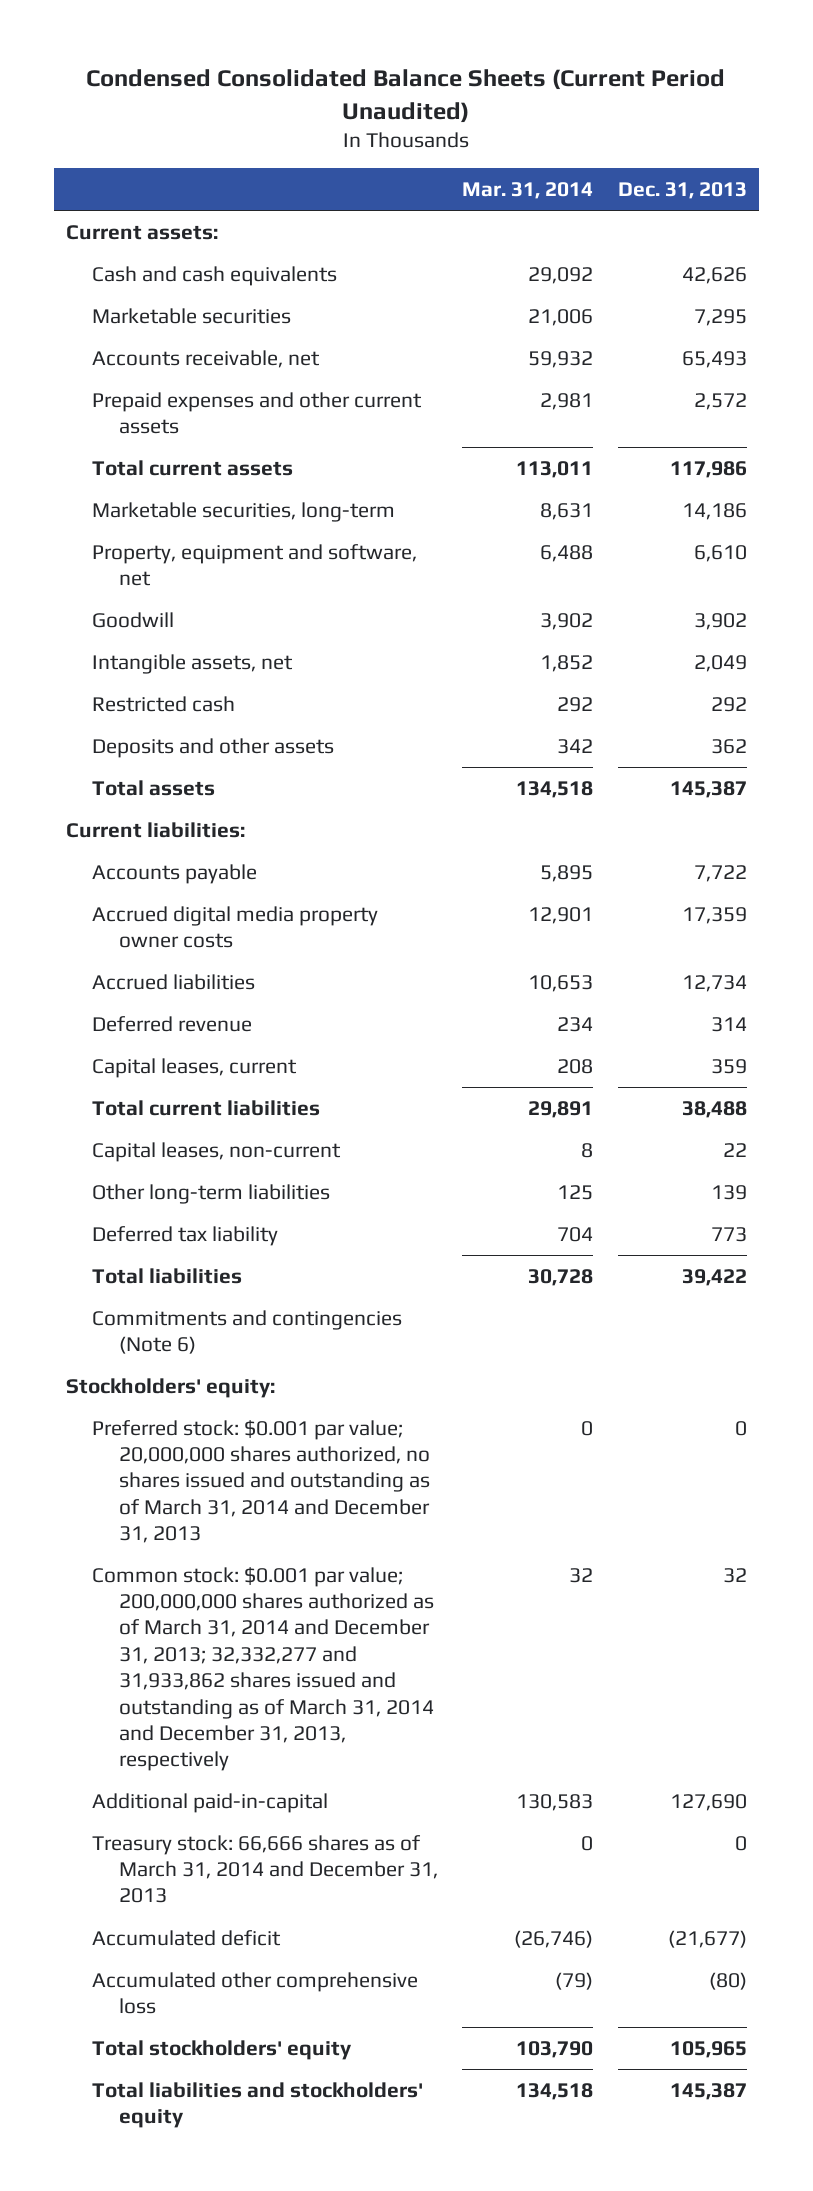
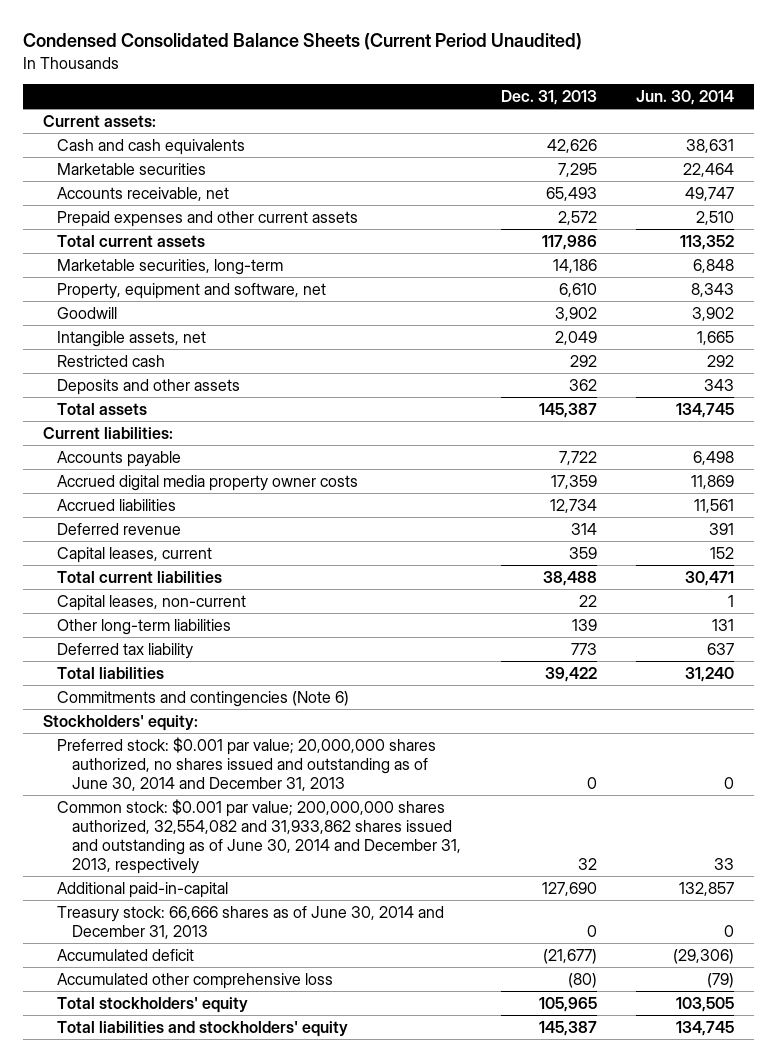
- | Mar. 31, 2014 | Dec. 31, 2013
+ | Dec. 31, 2013 | Jun. 30, 2014
- Preferred stock: $0.001 par value; 20,000,000 shares authorized, no shares issued and outstanding as of March 31, 2014 and December 31, 2013 | 0 | 0
- Common stock: $0.001 par value; 200,000,000 shares authorized as of March 31, 2014 and December 31, 2013; 32,332,277 and 31,933,862 shares issued and outstanding as of March 31, 2014 and December 31, 2013, respectively | 32 | 32
+ Preferred stock: $0.001 par value; 20,000,000 shares authorized, no shares issued and outstanding as of June 30, 2014 and December 31, 2013 | 0 | 0
+ Common stock: $0.001 par value; 200,000,000 shares authorized, 32,554,082 and 31,933,862 shares issued and outstanding as of June 30, 2014 and December 31, 2013, respectively | 32 | 33
- Treasury stock: 66,666 shares as of March 31, 2014 and December 31, 2013 | 0 | 0
+ Treasury stock: 66,666 shares as of June 30, 2014 and December 31, 2013 | 0 | 0

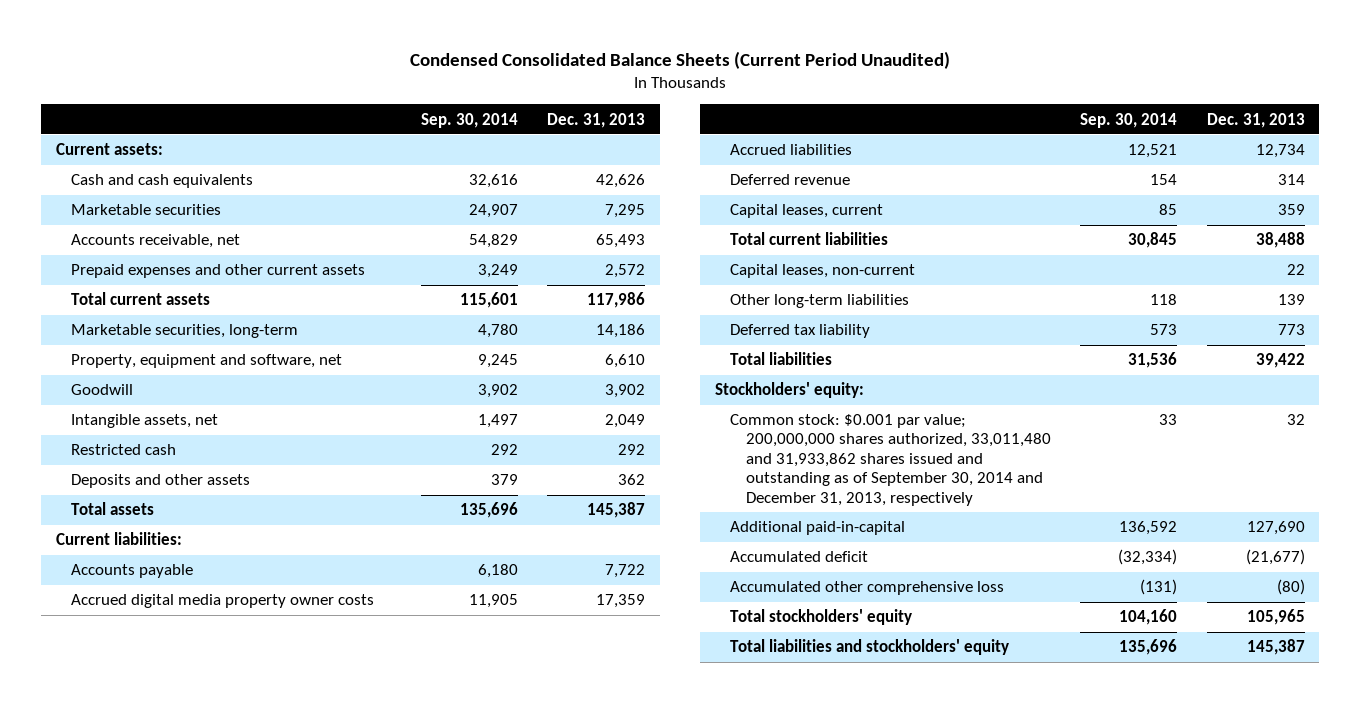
- | Dec. 31, 2013 | Jun. 30, 2014
+ | Sep. 30, 2014 | Dec. 31, 2013
- Commitments and contingencies (Note 6)
- Preferred stock: $0.001 par value; 20,000,000 shares authorized, no shares issued and outstanding as of June 30, 2014 and December 31, 2013 | 0 | 0
- Common stock: $0.001 par value; 200,000,000 shares authorized, 32,554,082 and 31,933,862 shares issued and outstanding as of June 30, 2014 and December 31, 2013, respectively | 32 | 33
+ Common stock: $0.001 par value; 200,000,000 shares authorized, 33,011,480 and 31,933,862 shares issued and outstanding as of September 30, 2014 and December 31, 2013, respectively | 33 | 32
- Treasury stock: 66,666 shares as of June 30, 2014 and December 31, 2013 | 0 | 0

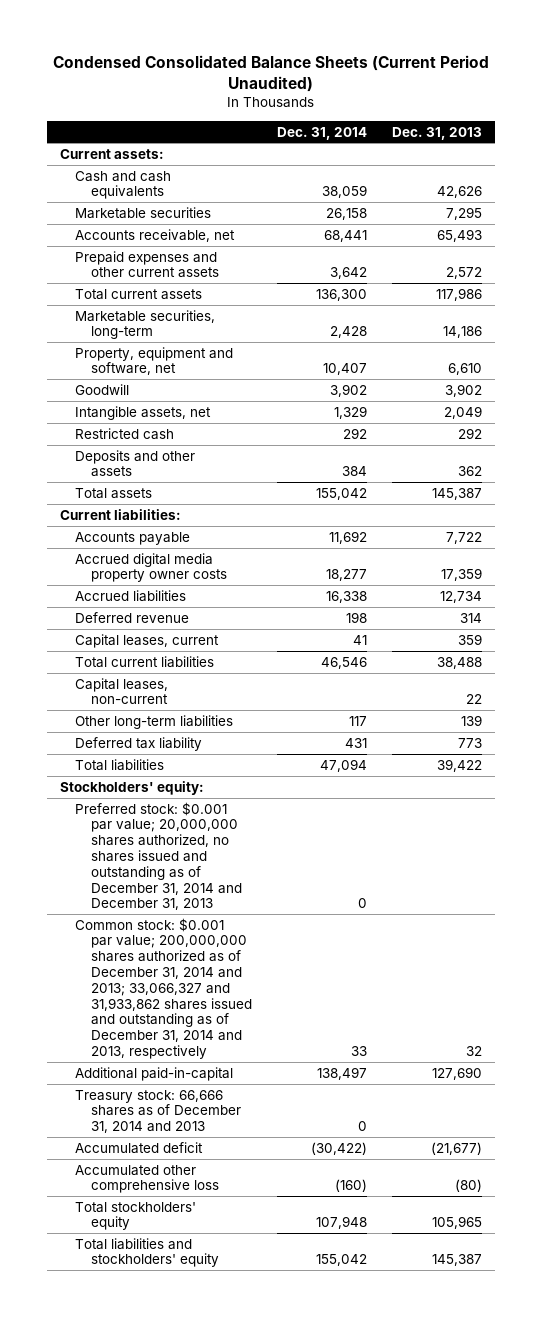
- | Sep. 30, 2014 | Dec. 31, 2013
+ | Dec. 31, 2014 | Dec. 31, 2013
- Common stock: $0.001 par value; 200,000,000 shares authorized, 33,011,480 and 31,933,862 shares issued and outstanding as of September 30, 2014 and December 31, 2013, respectively | 33 | 32
+ Preferred stock: $0.001 par value; 20,000,000 shares authorized, no shares issued and outstanding as of December 31, 2014 and December 31, 2013 | 0 |
+ Common stock: $0.001 par value; 200,000,000 shares authorized as of December 31, 2014 and 2013; 33,066,327 and 31,933,862 shares issued and outstanding as of December 31, 2014 and 2013, respectively | 33 | 32
+ Treasury stock: 66,666 shares as of December 31, 2014 and 2013 | 0 |

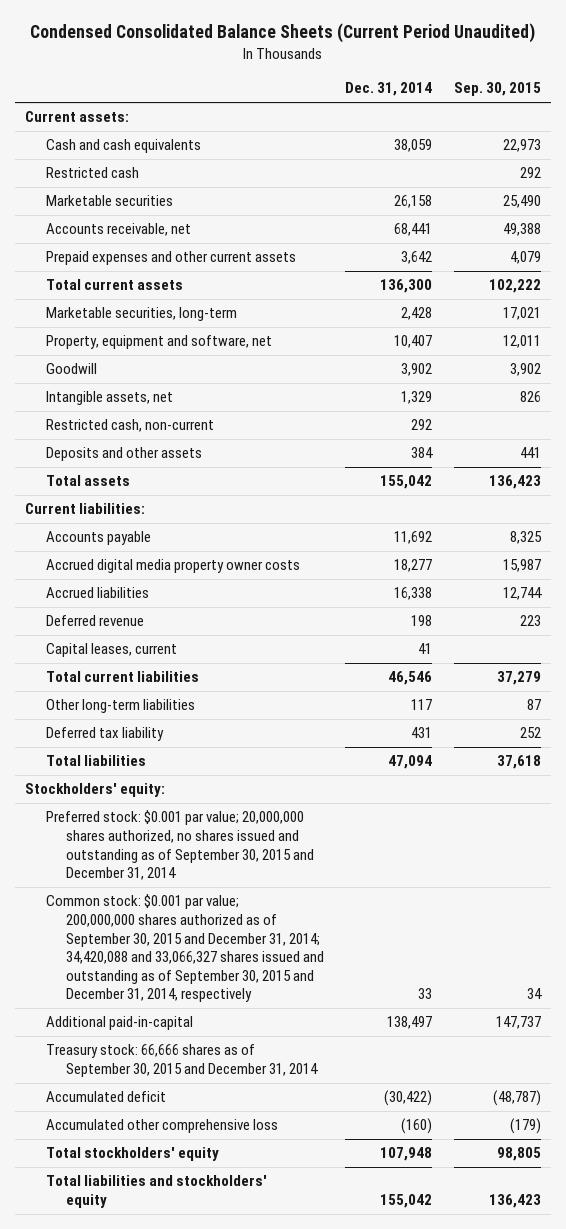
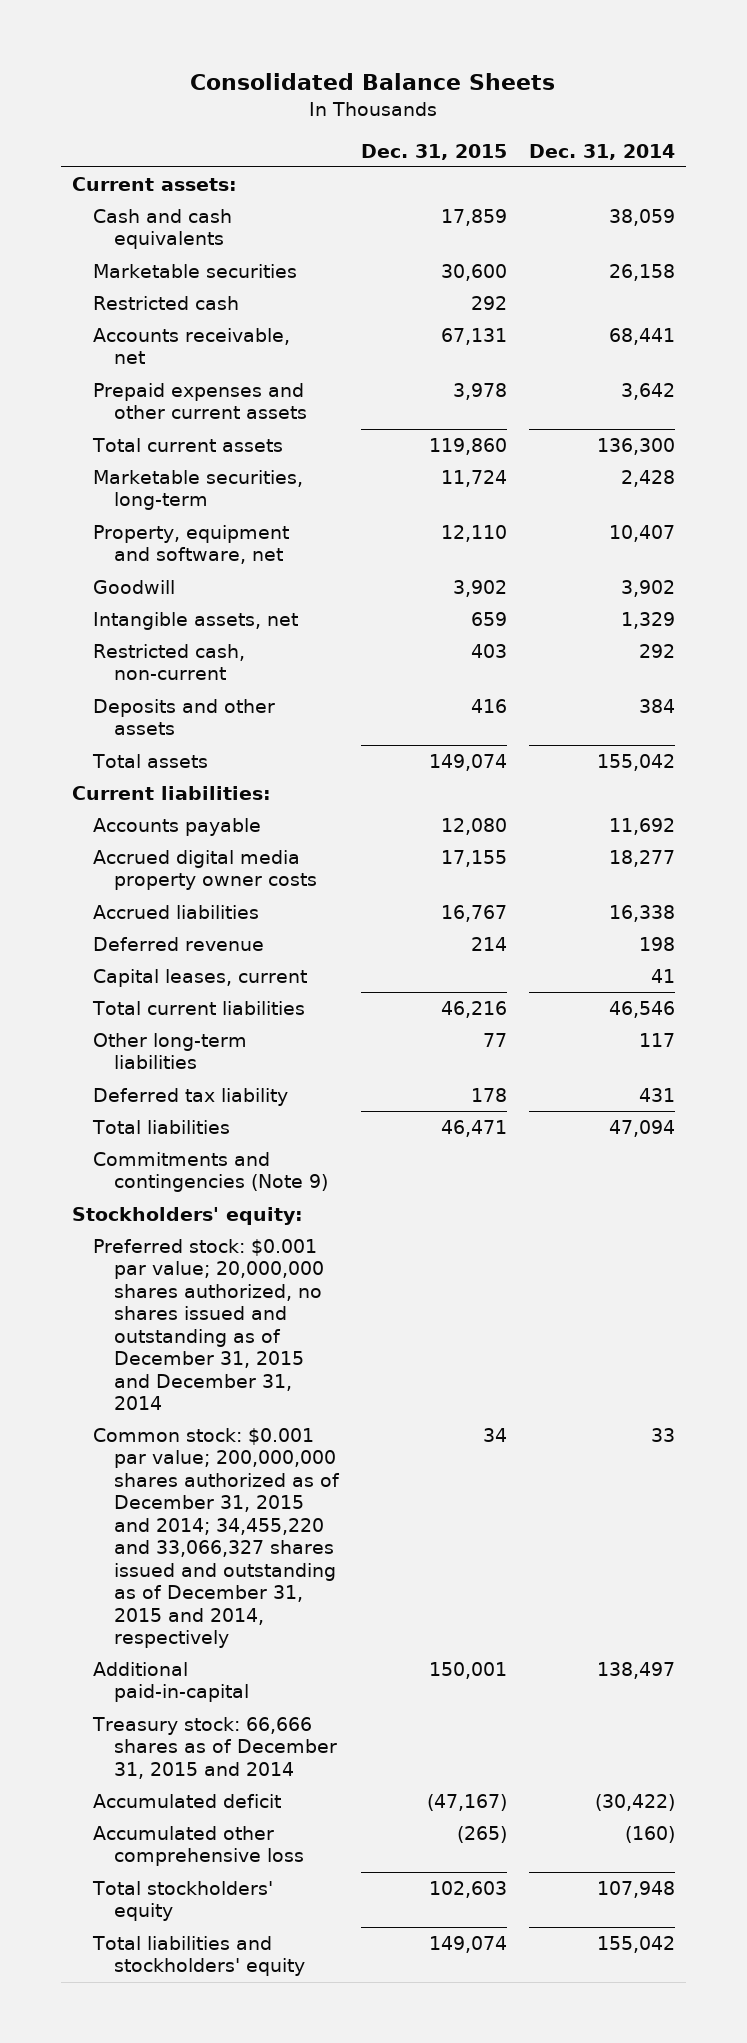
- Condensed Consolidated Balance Sheets (Current Period Unaudited)
+ Consolidated Balance Sheets
- | Dec. 31, 2014 | Sep. 30, 2015
+ | Dec. 31, 2015 | Dec. 31, 2014
moved down: Restricted cash | 292 |
+ Commitments and contingencies (Note 9)
- Preferred stock: $0.001 par value; 20,000,000 shares authorized, no shares issued and outstanding as of September 30, 2015 and December 31, 2014
- Common stock: $0.001 par value; 200,000,000 shares authorized as of September 30, 2015 and December 31, 2014; 34,420,088 and 33,066,327 shares issued and outstanding as of September 30, 2015 and December 31, 2014, respectively | 33 | 34
+ Preferred stock: $0.001 par value; 20,000,000 shares authorized, no shares issued and outstanding as of December 31, 2015 and December 31, 2014
+ Common stock: $0.001 par value; 200,000,000 shares authorized as of December 31, 2015 and 2014; 34,455,220 and 33,066,327 shares issued and outstanding as of December 31, 2015 and 2014, respectively | 34 | 33
- Treasury stock: 66,666 shares as of September 30, 2015 and December 31, 2014
+ Treasury stock: 66,666 shares as of December 31, 2015 and 2014

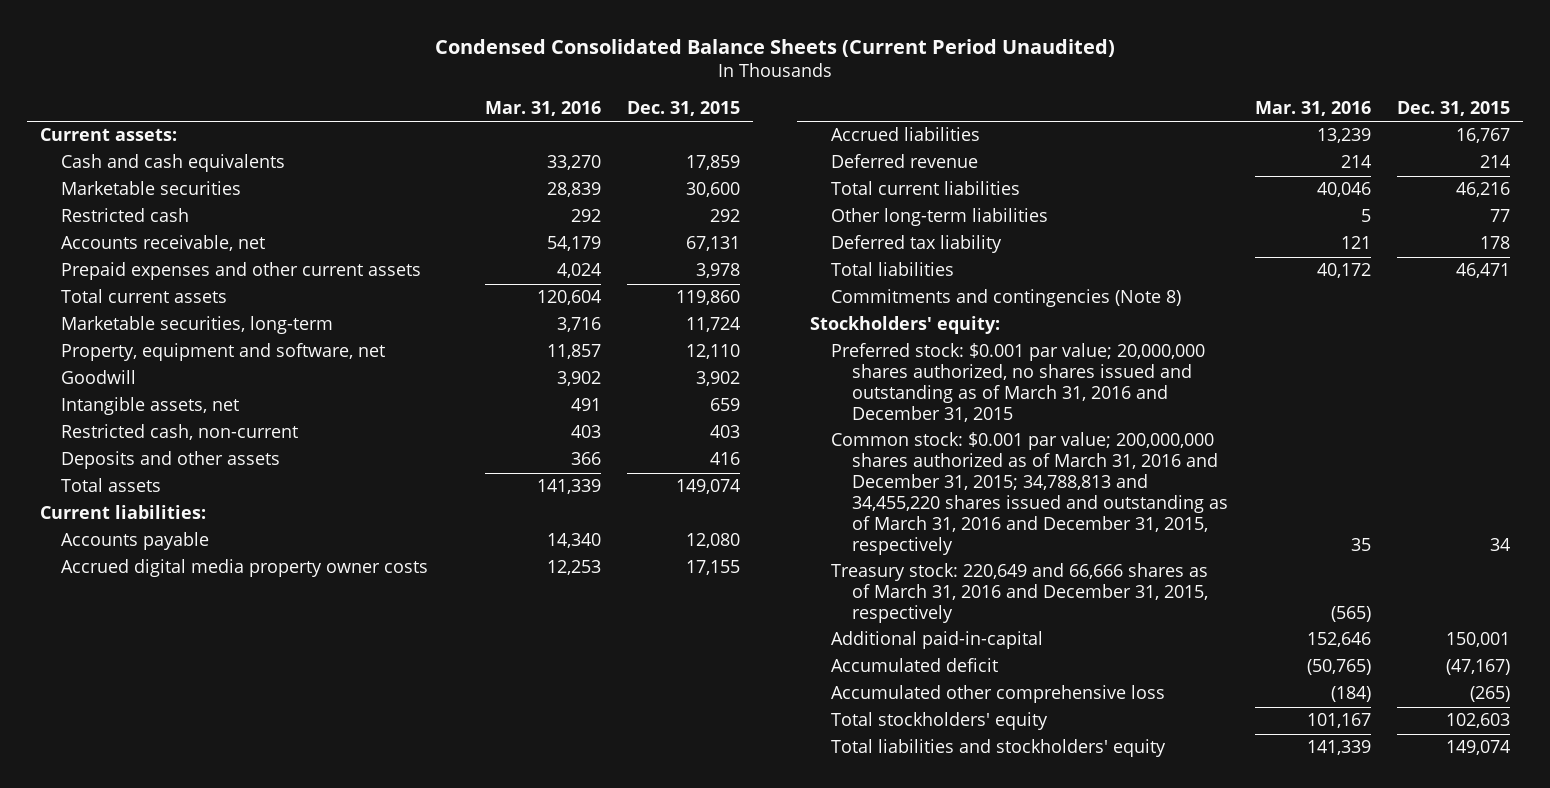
- Consolidated Balance Sheets
+ Condensed Consolidated Balance Sheets (Current Period Unaudited)
- | Dec. 31, 2015 | Dec. 31, 2014
+ | Mar. 31, 2016 | Dec. 31, 2015
- Capital leases, current | | 41
- Commitments and contingencies (Note 9)
+ Commitments and contingencies (Note 8)
- Preferred stock: $0.001 par value; 20,000,000 shares authorized, no shares issued and outstanding as of December 31, 2015 and December 31, 2014
- Common stock: $0.001 par value; 200,000,000 shares authorized as of December 31, 2015 and 2014; 34,455,220 and 33,066,327 shares issued and outstanding as of December 31, 2015 and 2014, respectively | 34 | 33
+ Preferred stock: $0.001 par value; 20,000,000 shares authorized, no shares issued and outstanding as of March 31, 2016 and December 31, 2015
+ Common stock: $0.001 par value; 200,000,000 shares authorized as of March 31, 2016 and December 31, 2015; 34,788,813 and 34,455,220 shares issued and outstanding as of March 31, 2016 and December 31, 2015, respectively | 35 | 34
+ Treasury stock: 220,649 and 66,666 shares as of March 31, 2016 and December 31, 2015, respectively | (565) |
- Treasury stock: 66,666 shares as of December 31, 2015 and 2014

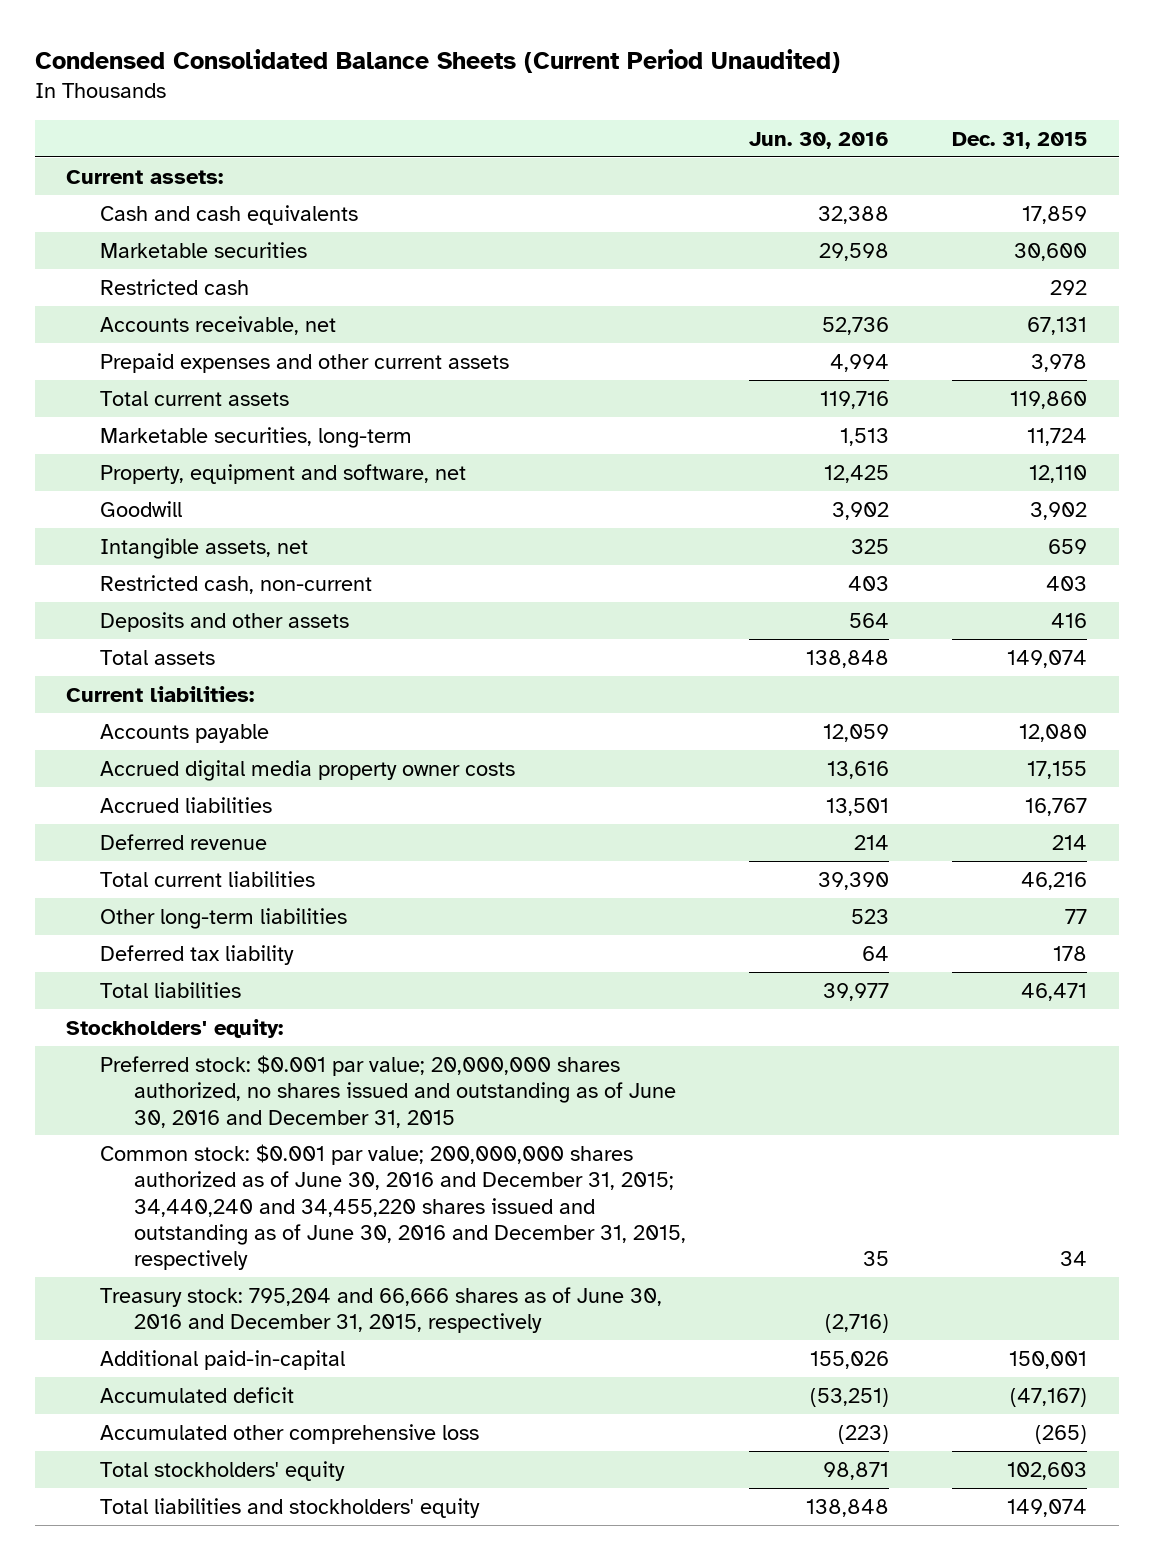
- | Mar. 31, 2016 | Dec. 31, 2015
+ | Jun. 30, 2016 | Dec. 31, 2015
- Commitments and contingencies (Note 8)
- Preferred stock: $0.001 par value; 20,000,000 shares authorized, no shares issued and outstanding as of March 31, 2016 and December 31, 2015
- Common stock: $0.001 par value; 200,000,000 shares authorized as of March 31, 2016 and December 31, 2015; 34,788,813 and 34,455,220 shares issued and outstanding as of March 31, 2016 and December 31, 2015, respectively | 35 | 34
- Treasury stock: 220,649 and 66,666 shares as of March 31, 2016 and December 31, 2015, respectively | (565) |
+ Preferred stock: $0.001 par value; 20,000,000 shares authorized, no shares issued and outstanding as of June 30, 2016 and December 31, 2015
+ Common stock: $0.001 par value; 200,000,000 shares authorized as of June 30, 2016 and December 31, 2015; 34,440,240 and 34,455,220 shares issued and outstanding as of June 30, 2016 and December 31, 2015, respectively | 35 | 34
+ Treasury stock: 795,204 and 66,666 shares as of June 30, 2016 and December 31, 2015, respectively | (2,716) |

